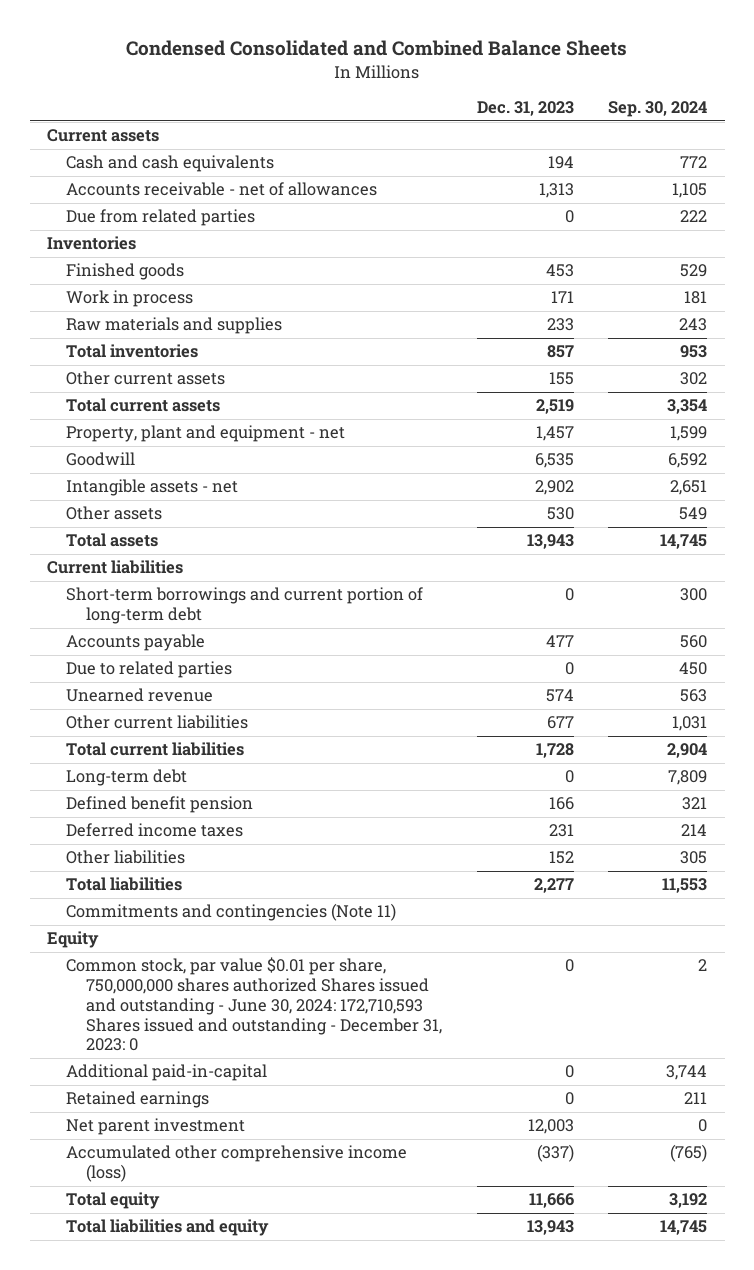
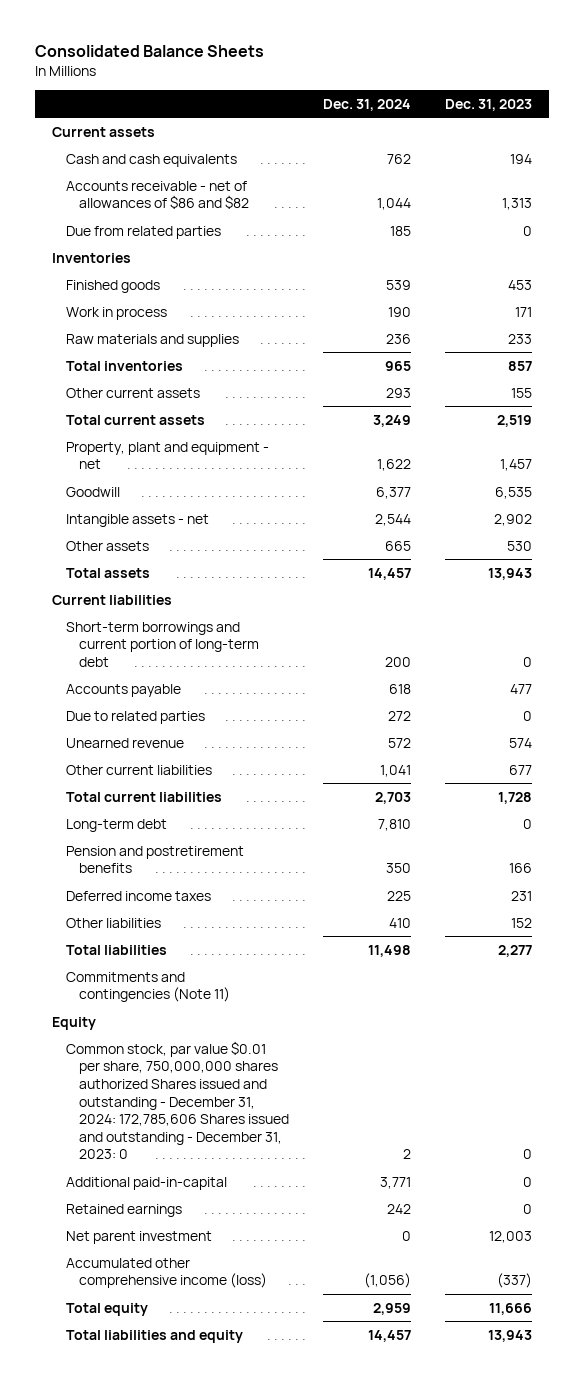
- Condensed Consolidated and Combined Balance Sheets
+ Consolidated Balance Sheets
- | Dec. 31, 2023 | Sep. 30, 2024
+ | Dec. 31, 2024 | Dec. 31, 2023
- Accounts receivable - net of allowances | 1,313 | 1,105
+ Accounts receivable - net of allowances of $86 and $82 | 1,044 | 1,313
- Defined benefit pension | 166 | 321
+ Pension and postretirement benefits | 350 | 166
- Common stock, par value $0.01 per share, 750,000,000 shares authorized Shares issued and outstanding - June 30, 2024: 172,710,593 Shares issued and outstanding - December 31, 2023: 0 | 0 | 2
+ Common stock, par value $0.01 per share, 750,000,000 shares authorized Shares issued and outstanding - December 31, 2024: 172,785,606 Shares issued and outstanding - December 31, 2023: 0 | 2 | 0

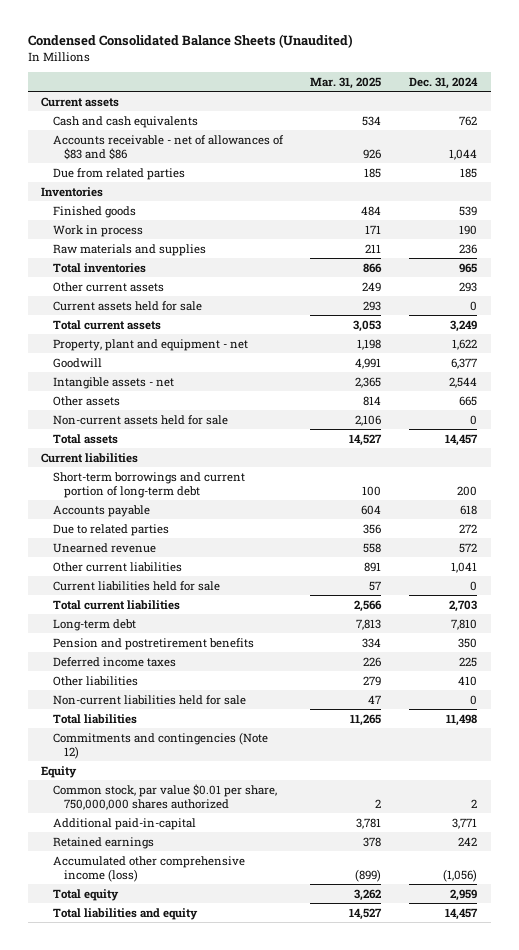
- Consolidated Balance Sheets
+ Condensed Consolidated Balance Sheets (Unaudited)
- | Dec. 31, 2024 | Dec. 31, 2023
+ | Mar. 31, 2025 | Dec. 31, 2024
- Accounts receivable - net of allowances of $86 and $82 | 1,044 | 1,313
+ Accounts receivable - net of allowances of $83 and $86 | 926 | 1,044
+ Current assets held for sale | 293 | 0
+ Non-current assets held for sale | 2,106 | 0
+ Current liabilities held for sale | 57 | 0
+ Non-current liabilities held for sale | 47 | 0
- Commitments and contingencies (Note 11)
+ Commitments and contingencies (Note 12)
- Common stock, par value $0.01 per share, 750,000,000 shares authorized Shares issued and outstanding - December 31, 2024: 172,785,606 Shares issued and outstanding - December 31, 2023: 0 | 2 | 0
+ Common stock, par value $0.01 per share, 750,000,000 shares authorized | 2 | 2
- Net parent investment | 0 | 12,003

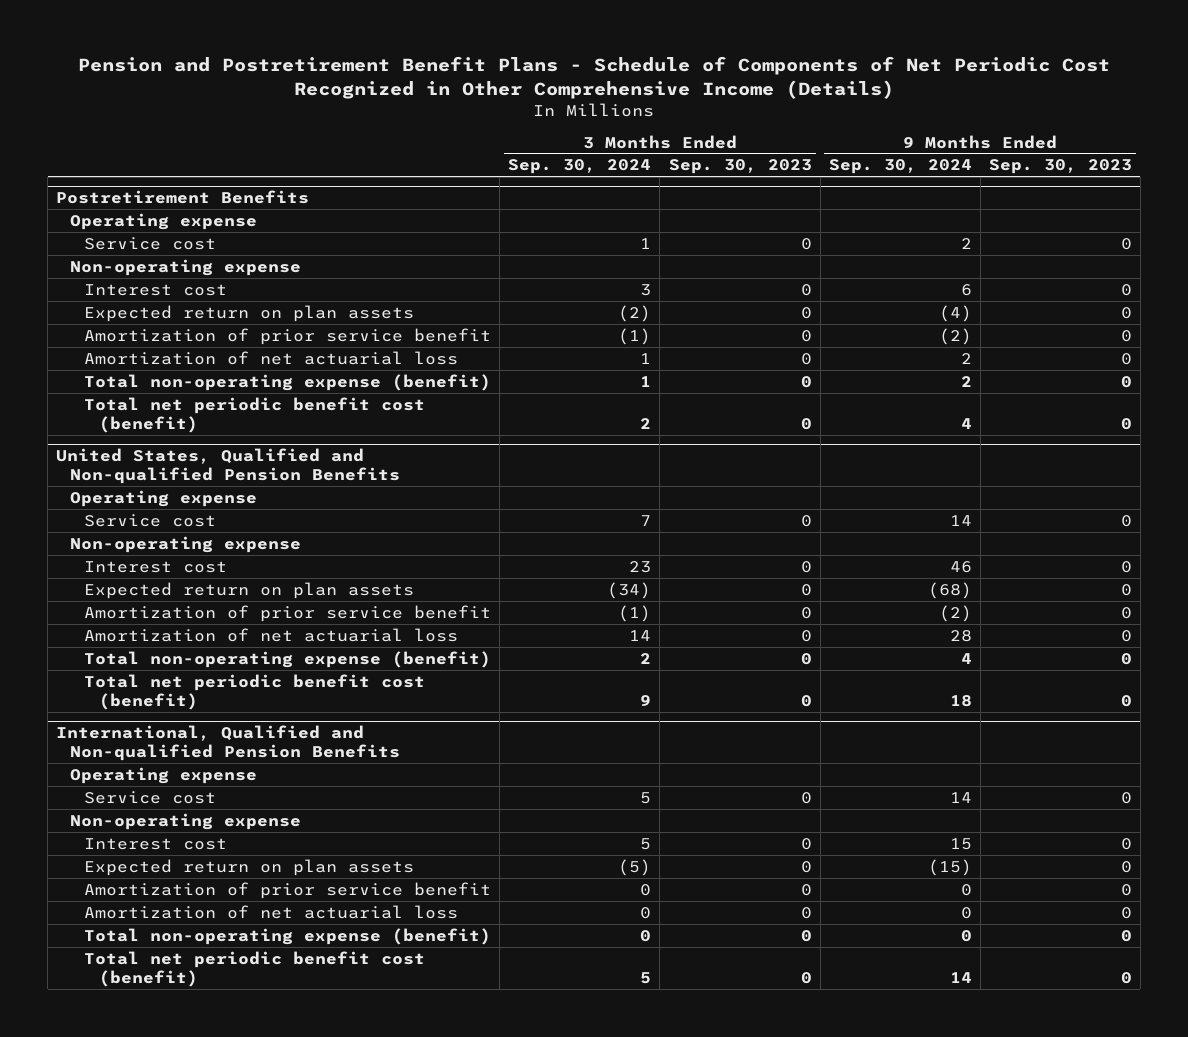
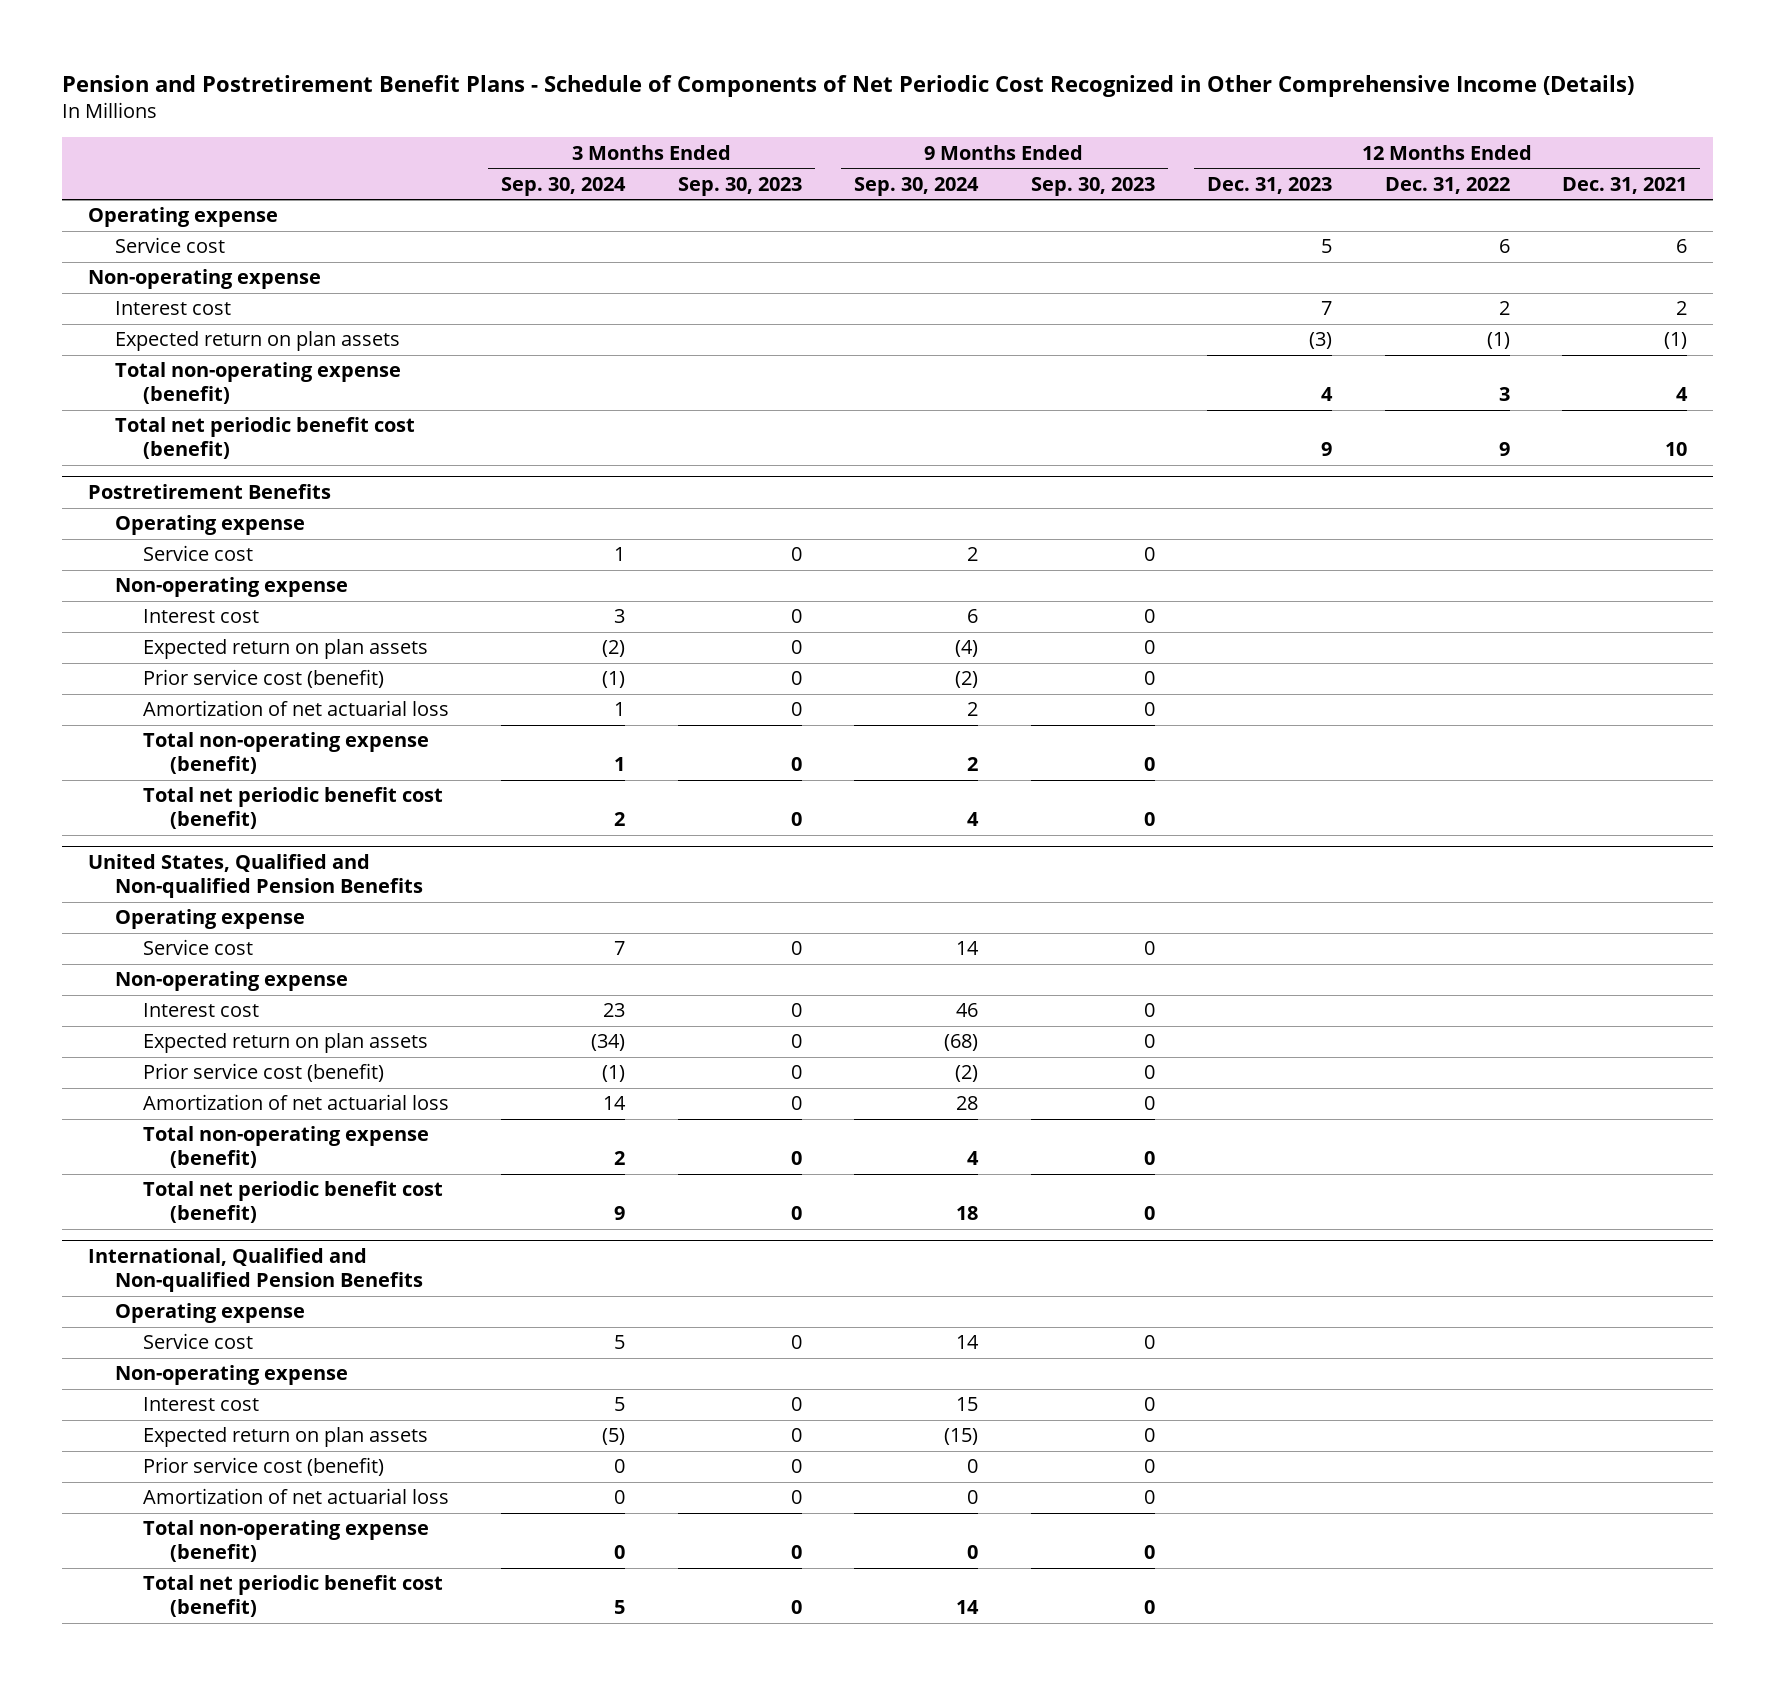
- | 3 Months Ended Sep. 30, 2024 | 3 Months Ended Sep. 30, 2023 | 9 Months Ended Sep. 30, 2024 | 9 Months Ended Sep. 30, 2023
+ | 3 Months Ended Sep. 30, 2024 | 3 Months Ended Sep. 30, 2023 | 9 Months Ended Sep. 30, 2024 | 9 Months Ended Sep. 30, 2023 | 12 Months Ended Dec. 31, 2023 | 12 Months Ended Dec. 31, 2022 | 12 Months Ended Dec. 31, 2021
+ Operating expense
+ Service cost | | | | | 5 | 6 | 6
+ Non-operating expense
+ Interest cost | | | | | 7 | 2 | 2
+ Expected return on plan assets | | | | | (3) | (1) | (1)
+ Total non-operating expense (benefit) | | | | | 4 | 3 | 4
+ Total net periodic benefit cost (benefit) | | | | | 9 | 9 | 10
@ Postretirement Benefits
- Amortization of prior service benefit | (1) | 0 | (2) | 0
+ Prior service cost (benefit) | (1) | 0 | (2) | 0 | | |
@ United States, Qualified and Non-qualified Pension Benefits
- Amortization of prior service benefit | (1) | 0 | (2) | 0
+ Prior service cost (benefit) | (1) | 0 | (2) | 0 | | |
@ International, Qualified and Non-qualified Pension Benefits
- Amortization of prior service benefit | 0 | 0 | 0 | 0
+ Prior service cost (benefit) | 0 | 0 | 0 | 0 | | |

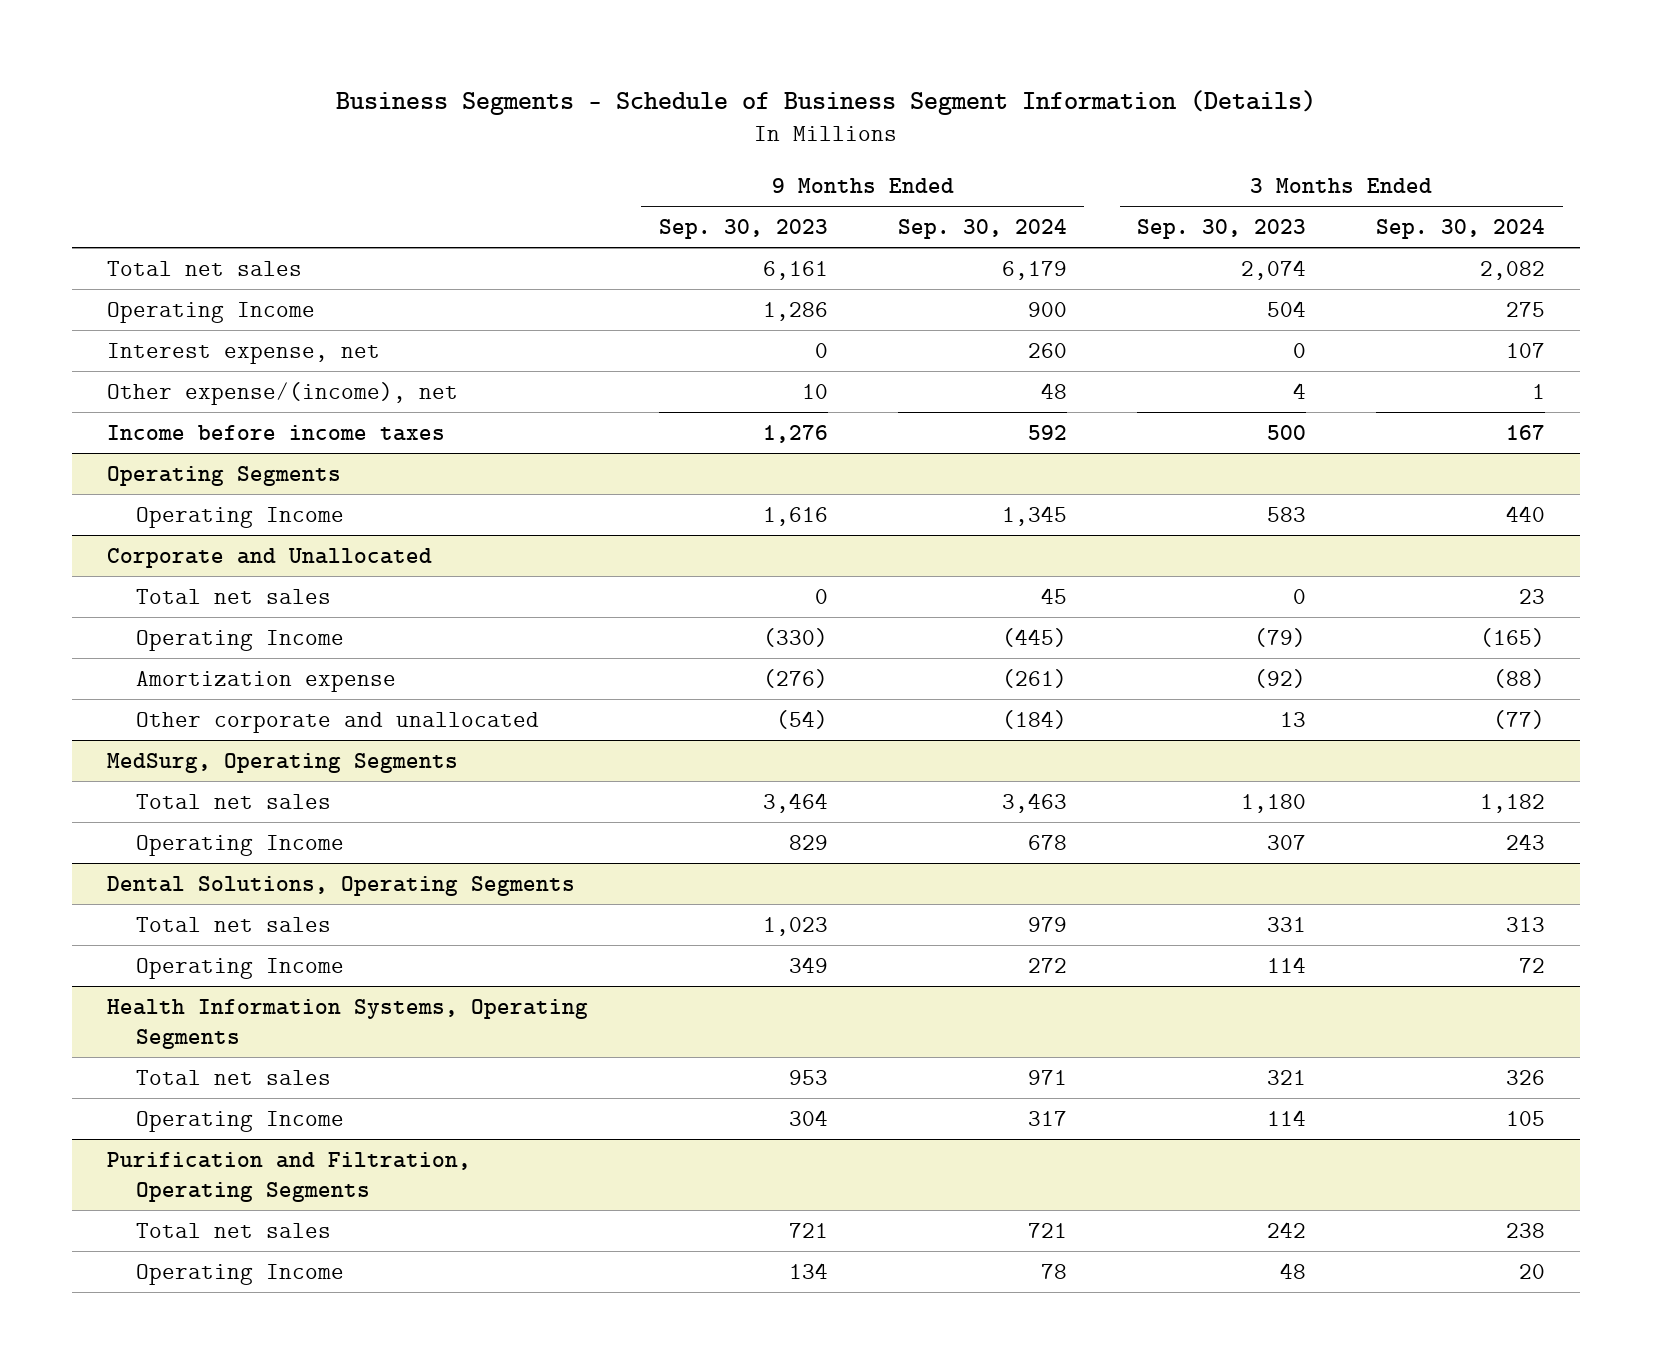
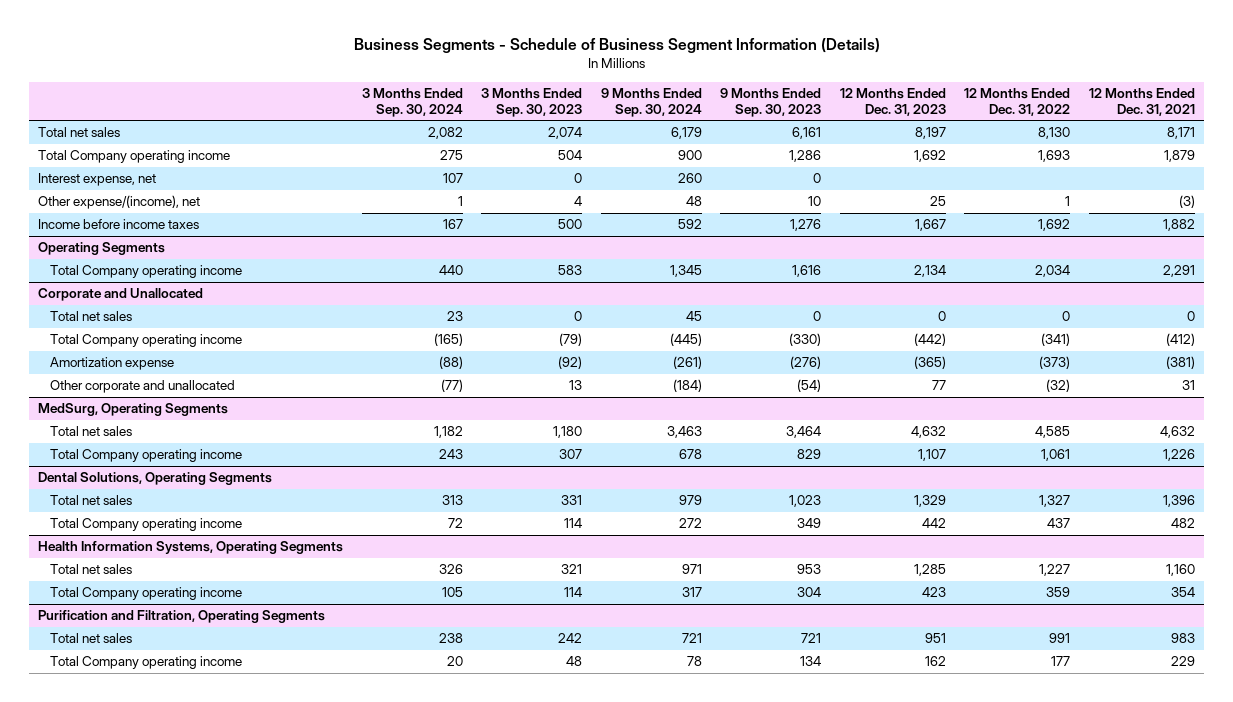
- | 9 Months Ended Sep. 30, 2023 | 9 Months Ended Sep. 30, 2024 | 3 Months Ended Sep. 30, 2023 | 3 Months Ended Sep. 30, 2024
+ | 3 Months Ended Sep. 30, 2024 | 3 Months Ended Sep. 30, 2023 | 9 Months Ended Sep. 30, 2024 | 9 Months Ended Sep. 30, 2023 | 12 Months Ended Dec. 31, 2023 | 12 Months Ended Dec. 31, 2022 | 12 Months Ended Dec. 31, 2021
- Operating Income | 1,286 | 900 | 504 | 275
+ Total Company operating income | 275 | 504 | 900 | 1,286 | 1,692 | 1,693 | 1,879
@ Operating Segments
- Operating Income | 1,616 | 1,345 | 583 | 440
+ Total Company operating income | 440 | 583 | 1,345 | 1,616 | 2,134 | 2,034 | 2,291
@ Corporate and Unallocated
- Operating Income | (330) | (445) | (79) | (165)
+ Total Company operating income | (165) | (79) | (445) | (330) | (442) | (341) | (412)
@ MedSurg, Operating Segments
- Operating Income | 829 | 678 | 307 | 243
+ Total Company operating income | 243 | 307 | 678 | 829 | 1,107 | 1,061 | 1,226
@ Dental Solutions, Operating Segments
- Operating Income | 349 | 272 | 114 | 72
+ Total Company operating income | 72 | 114 | 272 | 349 | 442 | 437 | 482
@ Health Information Systems, Operating Segments
- Operating Income | 304 | 317 | 114 | 105
+ Total Company operating income | 105 | 114 | 317 | 304 | 423 | 359 | 354
@ Purification and Filtration, Operating Segments
- Operating Income | 134 | 78 | 48 | 20
+ Total Company operating income | 20 | 48 | 78 | 134 | 162 | 177 | 229

